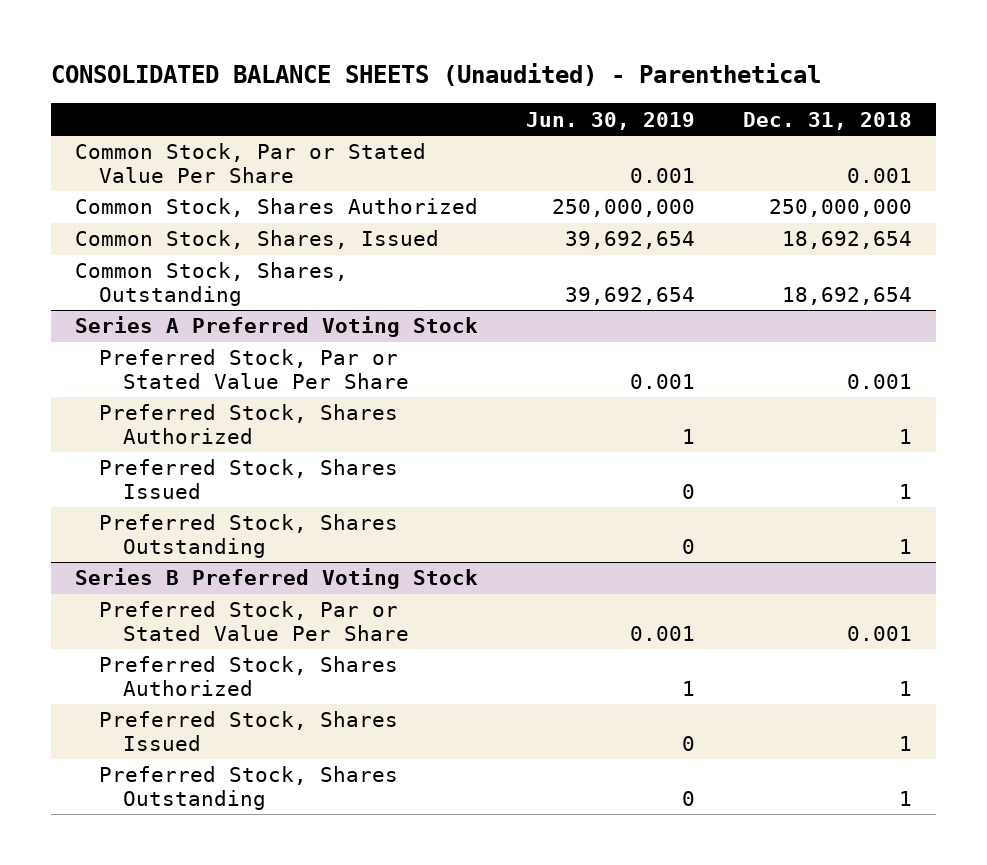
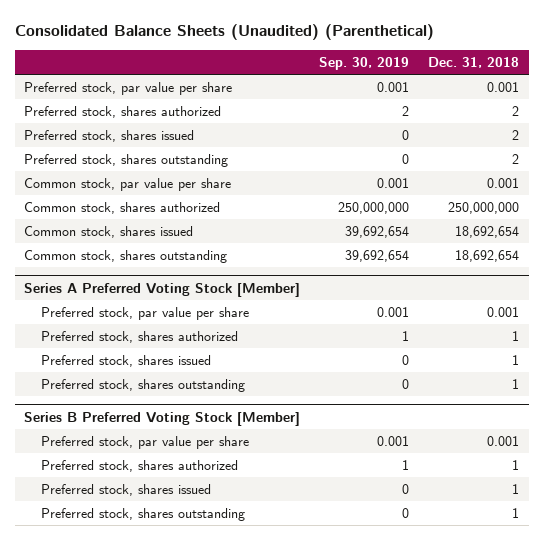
- CONSOLIDATED BALANCE SHEETS (Unaudited) - Parenthetical
+ Consolidated Balance Sheets (Unaudited) (Parenthetical)
- | Jun. 30, 2019 | Dec. 31, 2018
+ | Sep. 30, 2019 | Dec. 31, 2018
- Common Stock, Par or Stated Value Per Share | 0.001 | 0.001
- Common Stock, Shares Authorized | 250,000,000 | 250,000,000
- Common Stock, Shares, Issued | 39,692,654 | 18,692,654
- Common Stock, Shares, Outstanding | 39,692,654 | 18,692,654
- Series A Preferred Voting Stock
- Preferred Stock, Par or Stated Value Per Share | 0.001 | 0.001
- Preferred Stock, Shares Authorized | 1 | 1
- Preferred Stock, Shares Issued | 0 | 1
- Preferred Stock, Shares Outstanding | 0 | 1
- Series B Preferred Voting Stock
- Preferred Stock, Par or Stated Value Per Share | 0.001 | 0.001
- Preferred Stock, Shares Authorized | 1 | 1
- Preferred Stock, Shares Issued | 0 | 1
- Preferred Stock, Shares Outstanding | 0 | 1
+ Preferred stock, par value per share | 0.001 | 0.001
+ Preferred stock, shares authorized | 2 | 2
+ Preferred stock, shares issued | 0 | 2
+ Preferred stock, shares outstanding | 0 | 2
+ Common stock, par value per share | 0.001 | 0.001
+ Common stock, shares authorized | 250,000,000 | 250,000,000
+ Common stock, shares issued | 39,692,654 | 18,692,654
+ Common stock, shares outstanding | 39,692,654 | 18,692,654
+ Series A Preferred Voting Stock [Member]
+ Preferred stock, par value per share | 0.001 | 0.001
+ Preferred stock, shares authorized | 1 | 1
+ Preferred stock, shares issued | 0 | 1
+ Preferred stock, shares outstanding | 0 | 1
+ Series B Preferred Voting Stock [Member]
+ Preferred stock, par value per share | 0.001 | 0.001
+ Preferred stock, shares authorized | 1 | 1
+ Preferred stock, shares issued | 0 | 1
+ Preferred stock, shares outstanding | 0 | 1

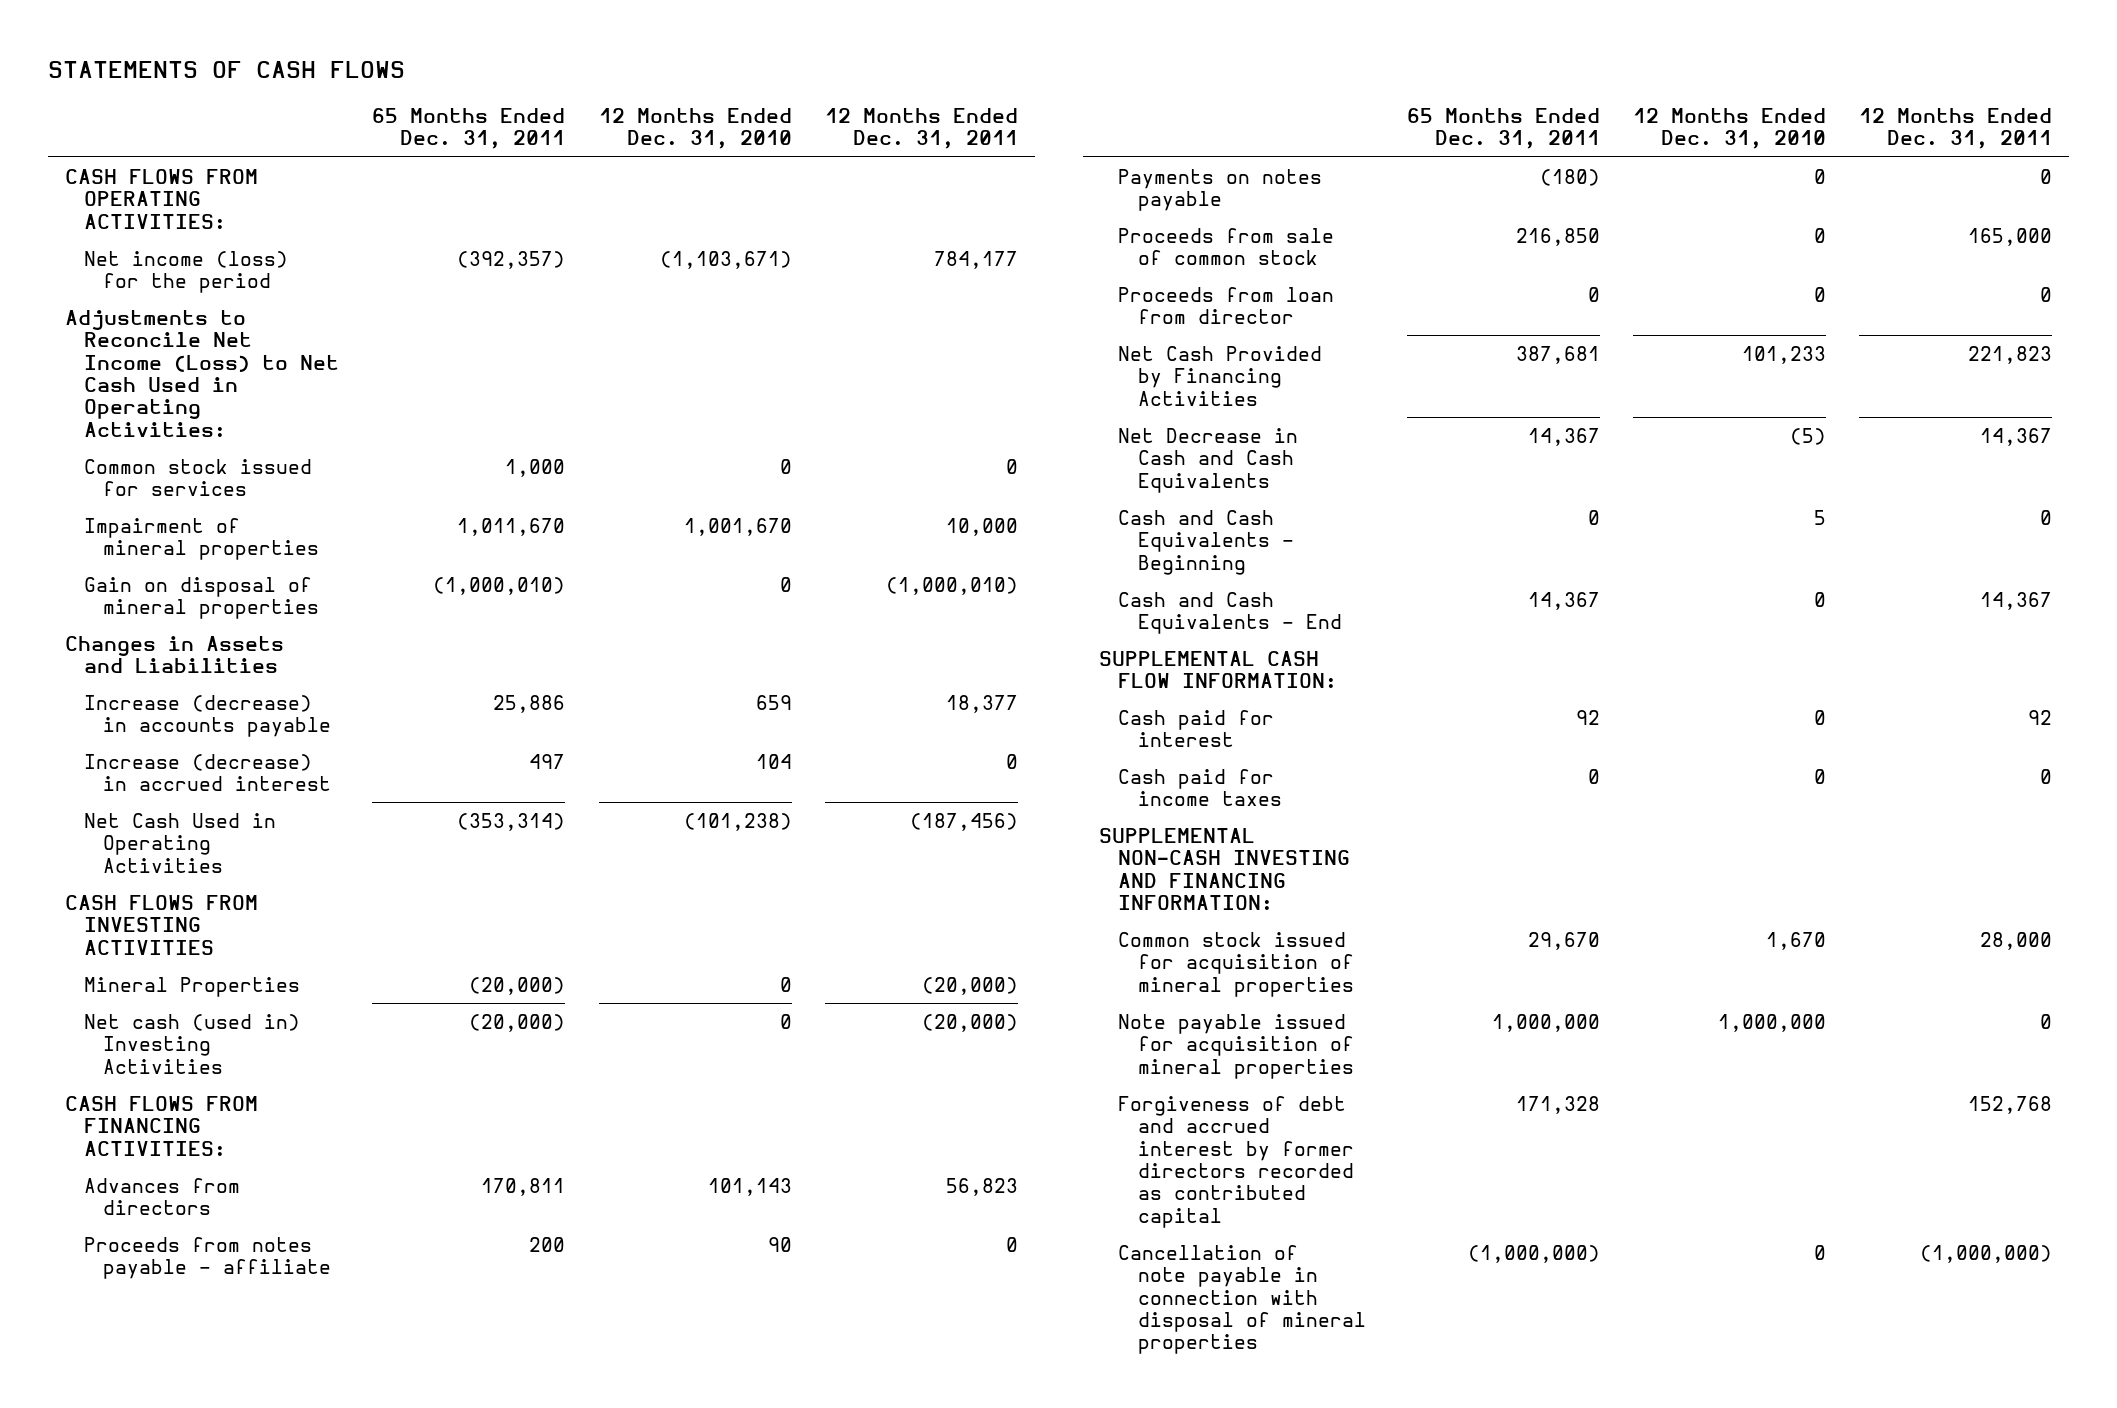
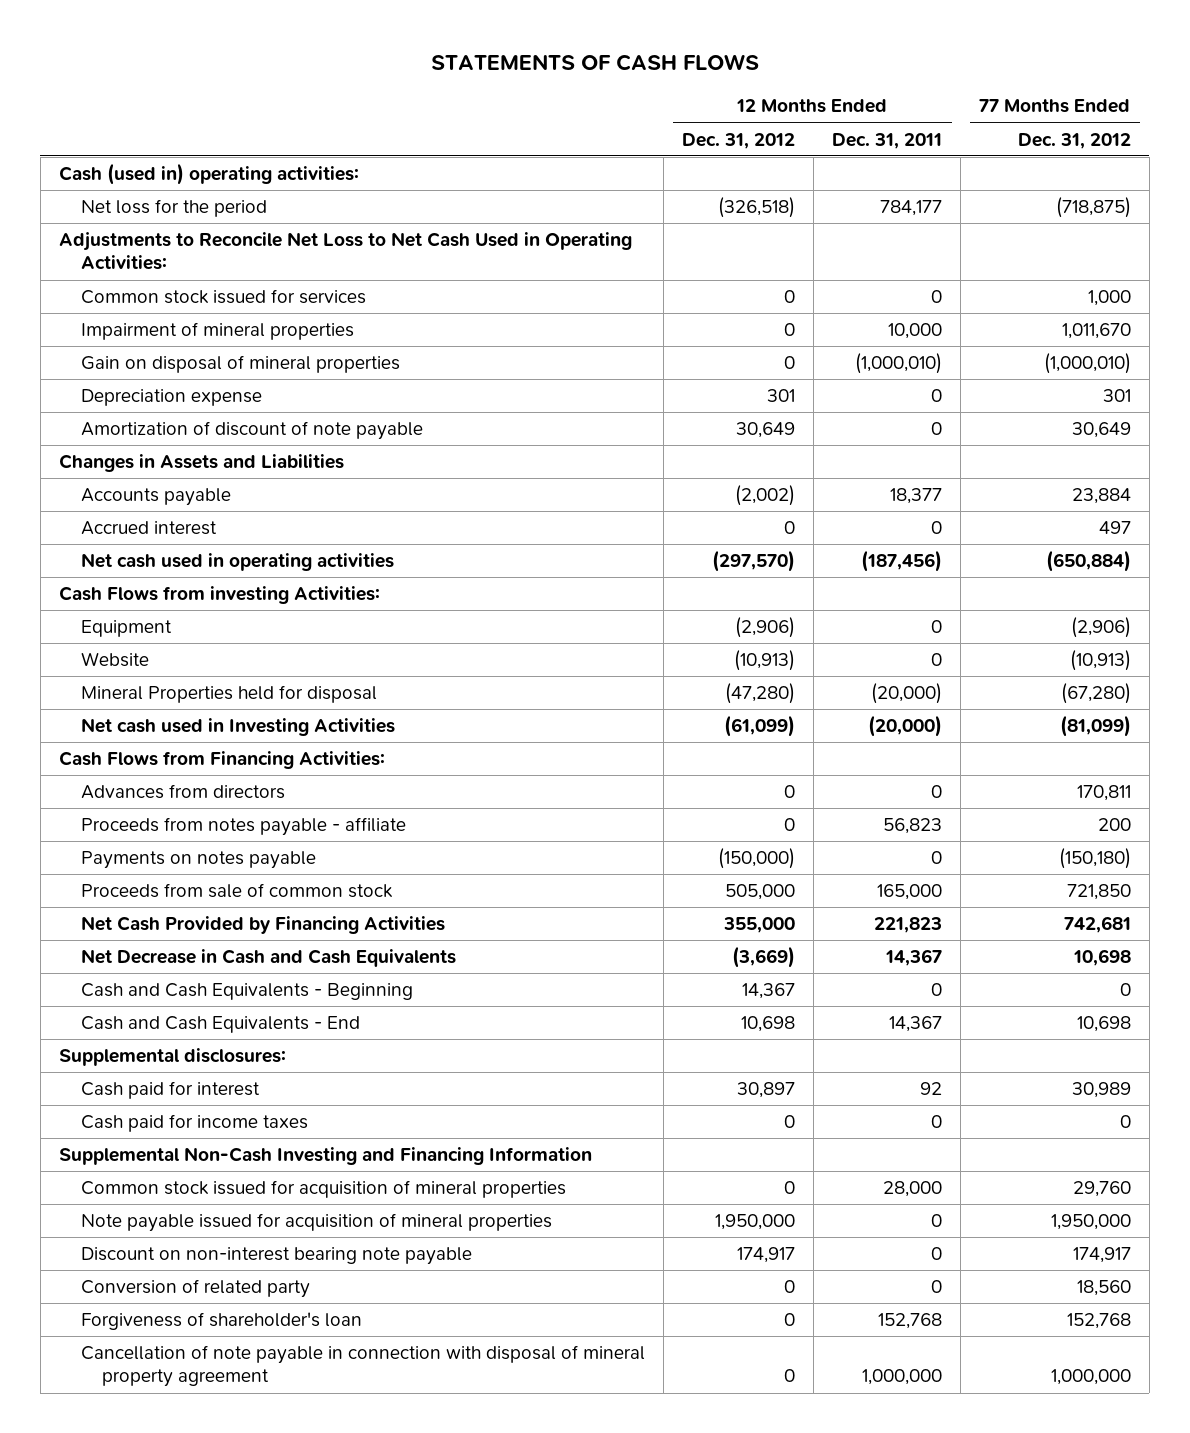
- | 65 Months Ended Dec. 31, 2011 | 12 Months Ended Dec. 31, 2010 | 12 Months Ended Dec. 31, 2011
+ | 12 Months Ended Dec. 31, 2012 | 12 Months Ended Dec. 31, 2011 | 77 Months Ended Dec. 31, 2012
- CASH FLOWS FROM OPERATING ACTIVITIES:
- Net income (loss) for the period | (392,357) | (1,103,671) | 784,177
- Adjustments to Reconcile Net Income (Loss) to Net Cash Used in Operating Activities:
+ Cash (used in) operating activities:
+ Net loss for the period | (326,518) | 784,177 | (718,875)
+ Adjustments to Reconcile Net Loss to Net Cash Used in Operating Activities:
+ Depreciation expense | 301 | 0 | 301
+ Amortization of discount of note payable | 30,649 | 0 | 30,649
- Increase (decrease) in accounts payable | 25,886 | 659 | 18,377
- Increase (decrease) in accrued interest | 497 | 104 | 0
- Net Cash Used in Operating Activities | (353,314) | (101,238) | (187,456)
- CASH FLOWS FROM INVESTING ACTIVITIES
- Mineral Properties | (20,000) | 0 | (20,000)
- Net cash (used in) Investing Activities | (20,000) | 0 | (20,000)
- CASH FLOWS FROM FINANCING ACTIVITIES:
- Advances from directors | 170,811 | 101,143 | 56,823
- Proceeds from notes payable - affiliate | 200 | 90 | 0
+ Accounts payable | (2,002) | 18,377 | 23,884
+ Accrued interest | 0 | 0 | 497
+ Net cash used in operating activities | (297,570) | (187,456) | (650,884)
+ Cash Flows from investing Activities:
+ Equipment | (2,906) | 0 | (2,906)
+ Website | (10,913) | 0 | (10,913)
+ Mineral Properties held for disposal | (47,280) | (20,000) | (67,280)
+ Net cash used in Investing Activities | (61,099) | (20,000) | (81,099)
+ Cash Flows from Financing Activities:
+ Advances from directors | 0 | 0 | 170,811
+ Proceeds from notes payable - affiliate | 0 | 56,823 | 200
- Proceeds from loan from director | 0 | 0 | 0
- SUPPLEMENTAL CASH FLOW INFORMATION:
+ Supplemental disclosures:
- SUPPLEMENTAL NON-CASH INVESTING AND FINANCING INFORMATION:
+ Supplemental Non-Cash Investing and Financing Information
- Forgiveness of debt and accrued interest by former directors recorded as contributed capital | 171,328 | | 152,768
- Cancellation of note payable in connection with disposal of mineral properties | (1,000,000) | 0 | (1,000,000)
+ Discount on non-interest bearing note payable | 174,917 | 0 | 174,917
+ Conversion of related party | 0 | 0 | 18,560
+ Forgiveness of shareholder's loan | 0 | 152,768 | 152,768
+ Cancellation of note payable in connection with disposal of mineral property agreement | 0 | 1,000,000 | 1,000,000

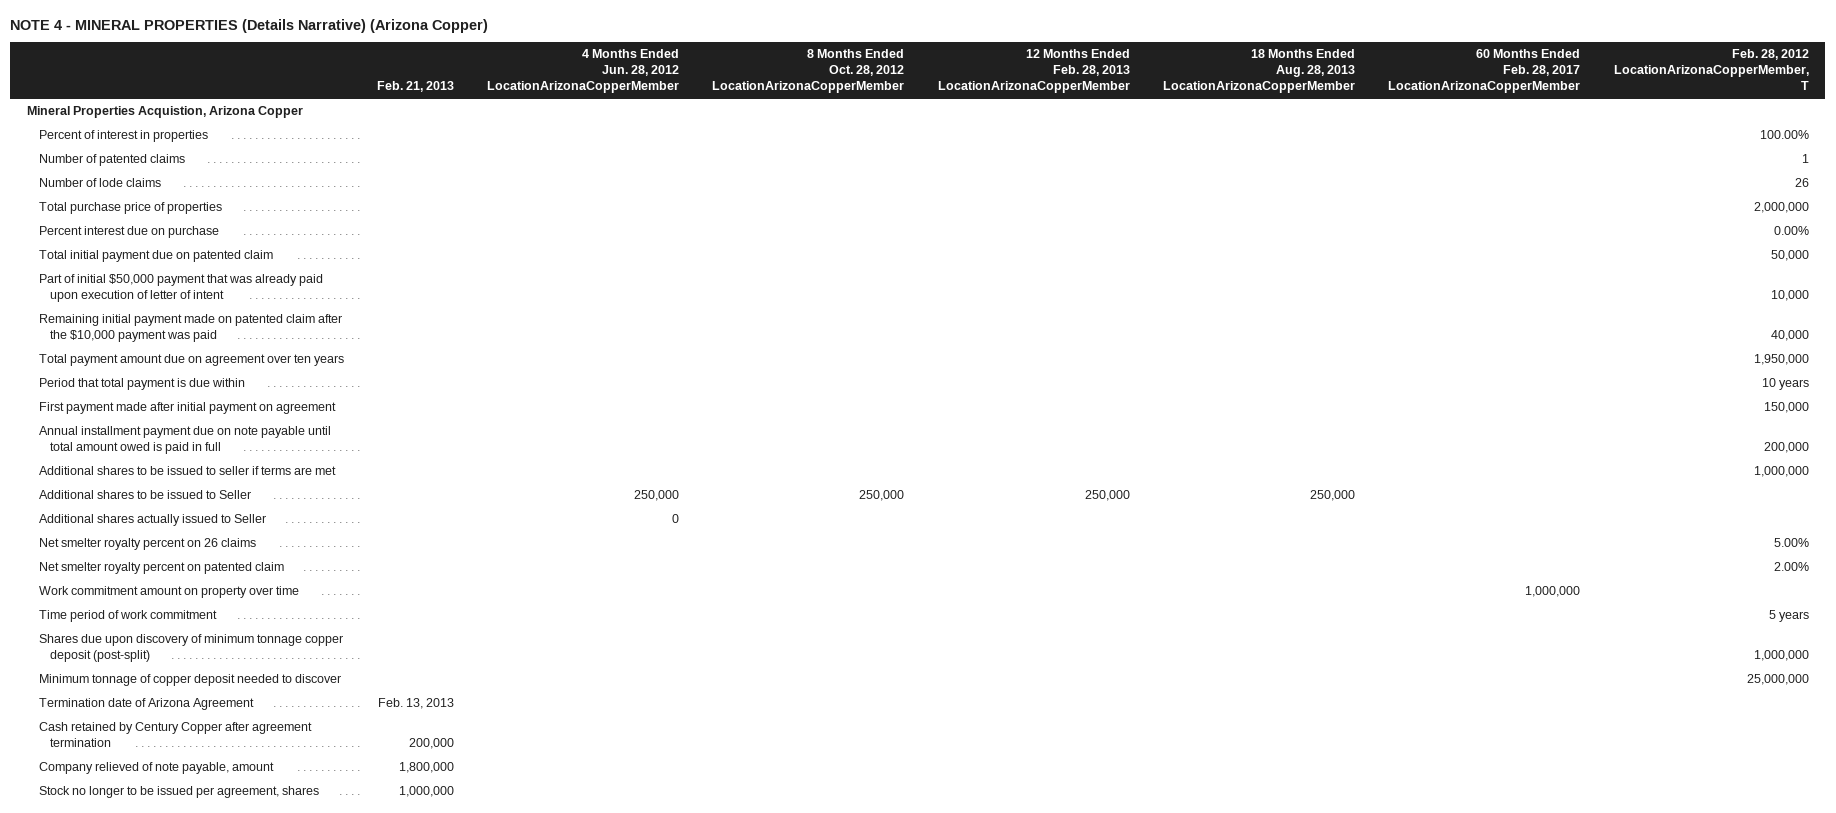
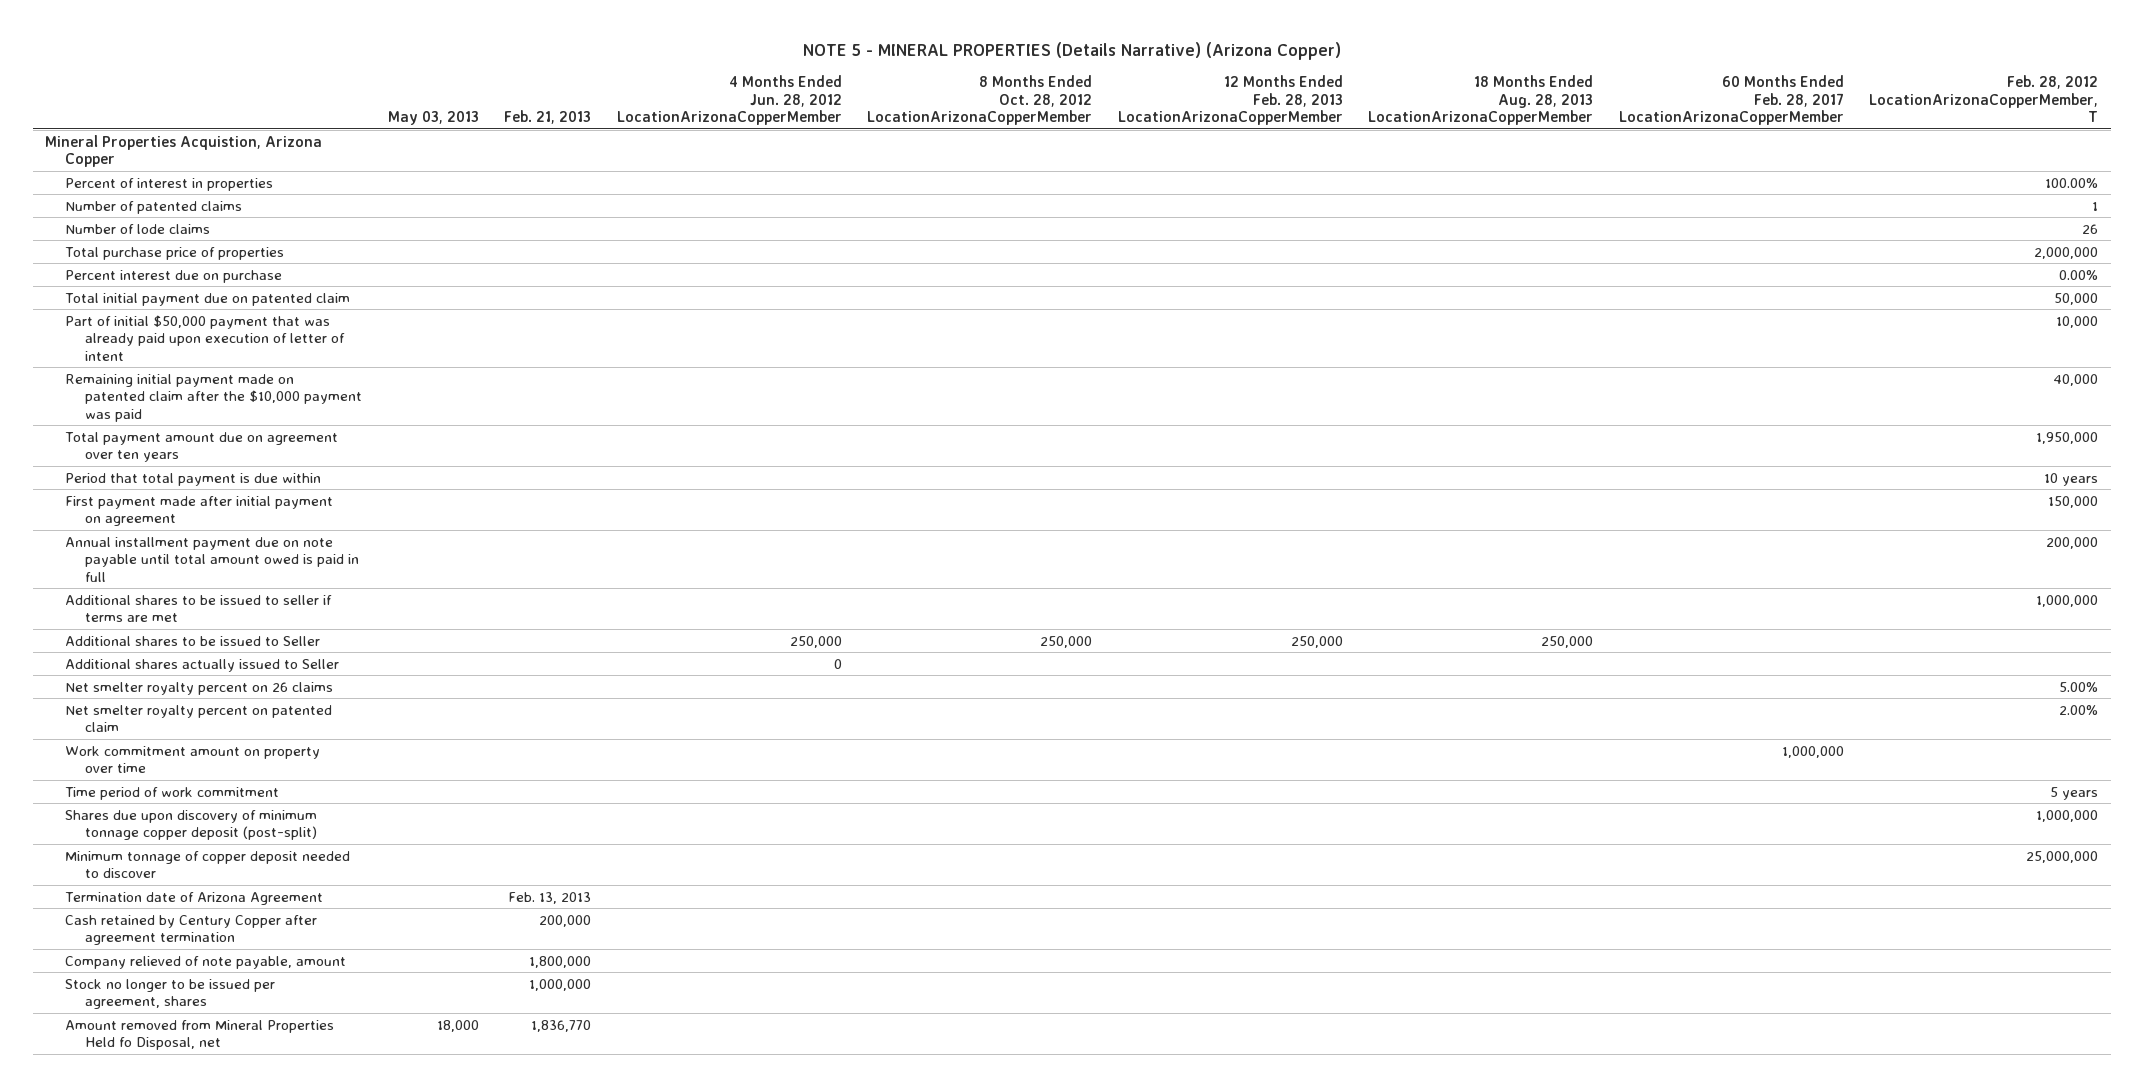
- NOTE 4 - MINERAL PROPERTIES (Details Narrative) (Arizona Copper)
+ NOTE 5 - MINERAL PROPERTIES (Details Narrative) (Arizona Copper)
- | Feb. 21, 2013 | 4 Months Ended Jun. 28, 2012 LocationArizonaCopperMember | 8 Months Ended Oct. 28, 2012 LocationArizonaCopperMember | 12 Months Ended Feb. 28, 2013 LocationArizonaCopperMember | 18 Months Ended Aug. 28, 2013 LocationArizonaCopperMember | 60 Months Ended Feb. 28, 2017 LocationArizonaCopperMember | Feb. 28, 2012 LocationArizonaCopperMember, T
+ | May 03, 2013 | Feb. 21, 2013 | 4 Months Ended Jun. 28, 2012 LocationArizonaCopperMember | 8 Months Ended Oct. 28, 2012 LocationArizonaCopperMember | 12 Months Ended Feb. 28, 2013 LocationArizonaCopperMember | 18 Months Ended Aug. 28, 2013 LocationArizonaCopperMember | 60 Months Ended Feb. 28, 2017 LocationArizonaCopperMember | Feb. 28, 2012 LocationArizonaCopperMember, T
+ Amount removed from Mineral Properties Held fo Disposal, net | 18,000 | 1,836,770 | | | | | |

